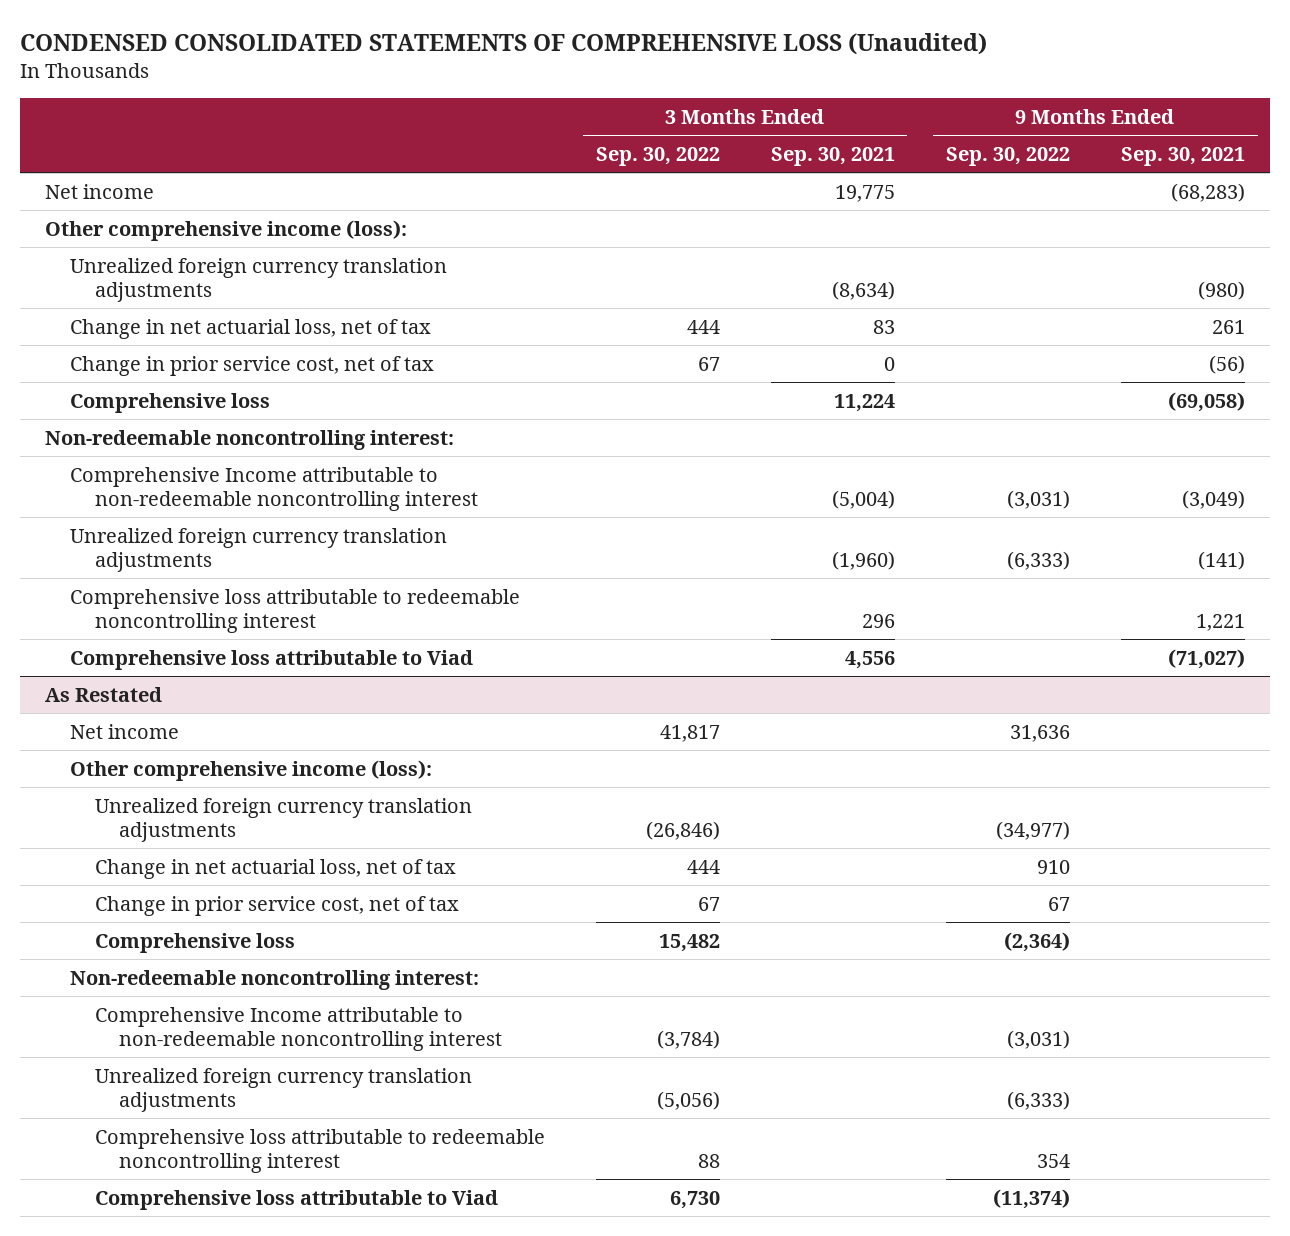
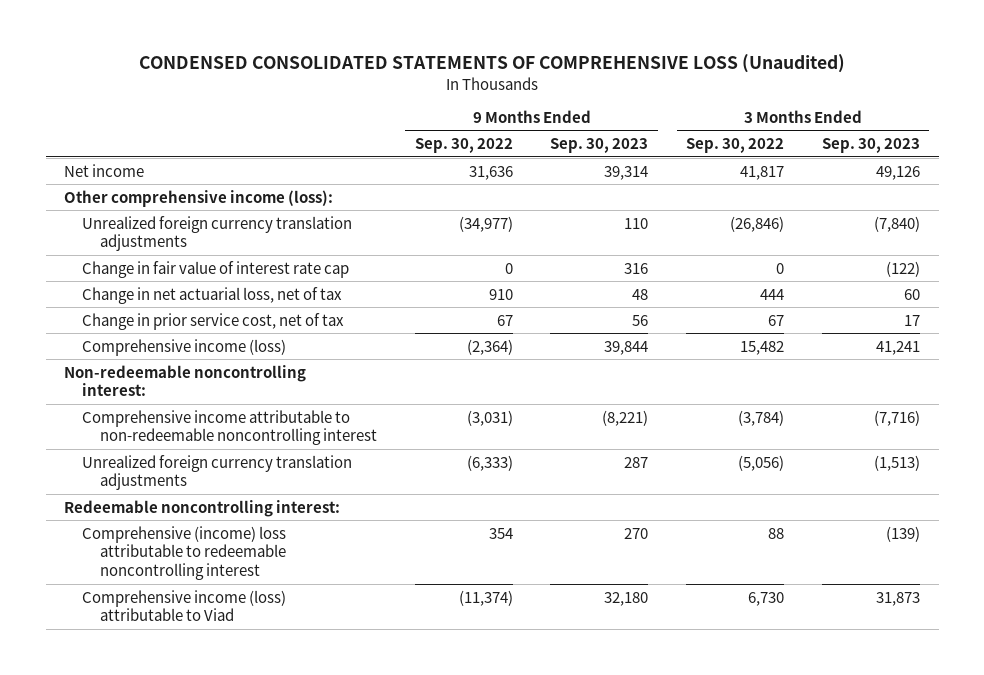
- | 3 Months Ended Sep. 30, 2022 | 3 Months Ended Sep. 30, 2021 | 9 Months Ended Sep. 30, 2022 | 9 Months Ended Sep. 30, 2021
+ | 9 Months Ended Sep. 30, 2022 | 9 Months Ended Sep. 30, 2023 | 3 Months Ended Sep. 30, 2022 | 3 Months Ended Sep. 30, 2023
- Net income | | 19,775 | | (68,283)
- Other comprehensive income (loss):
- Unrealized foreign currency translation adjustments | | (8,634) | | (980)
- Change in net actuarial loss, net of tax | 444 | 83 | | 261
- Change in prior service cost, net of tax | 67 | 0 | | (56)
- Comprehensive loss | | 11,224 | | (69,058)
- Non-redeemable noncontrolling interest:
- Comprehensive Income attributable to non-redeemable noncontrolling interest | | (5,004) | (3,031) | (3,049)
- Unrealized foreign currency translation adjustments | | (1,960) | (6,333) | (141)
- Comprehensive loss attributable to redeemable noncontrolling interest | | 296 | | 1,221
- Comprehensive loss attributable to Viad | | 4,556 | | (71,027)
- As Restated
+ Change in fair value of interest rate cap | 0 | 316 | 0 | (122)
- Comprehensive loss | 15,482 | | (2,364) |
+ Comprehensive income (loss) | (2,364) | 39,844 | 15,482 | 41,241
- Comprehensive Income attributable to non-redeemable noncontrolling interest | (3,784) | | (3,031) |
+ Comprehensive income attributable to non-redeemable noncontrolling interest | (3,031) | (8,221) | (3,784) | (7,716)
- Comprehensive loss attributable to redeemable noncontrolling interest | 88 | | 354 |
- Comprehensive loss attributable to Viad | 6,730 | | (11,374) |
+ Redeemable noncontrolling interest:
+ Comprehensive (income) loss attributable to redeemable noncontrolling interest | 354 | 270 | 88 | (139)
+ Comprehensive income (loss) attributable to Viad | (11,374) | 32,180 | 6,730 | 31,873

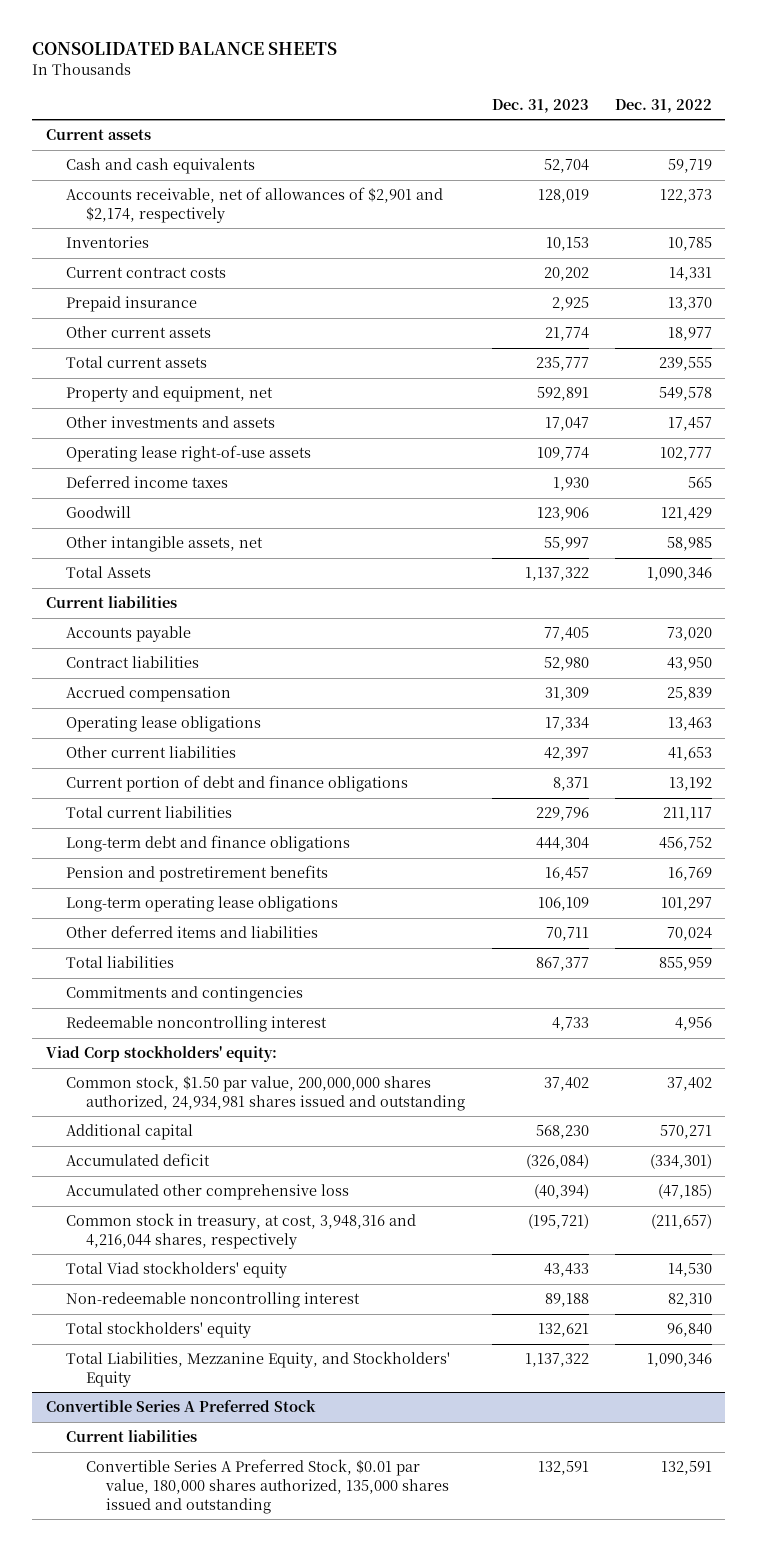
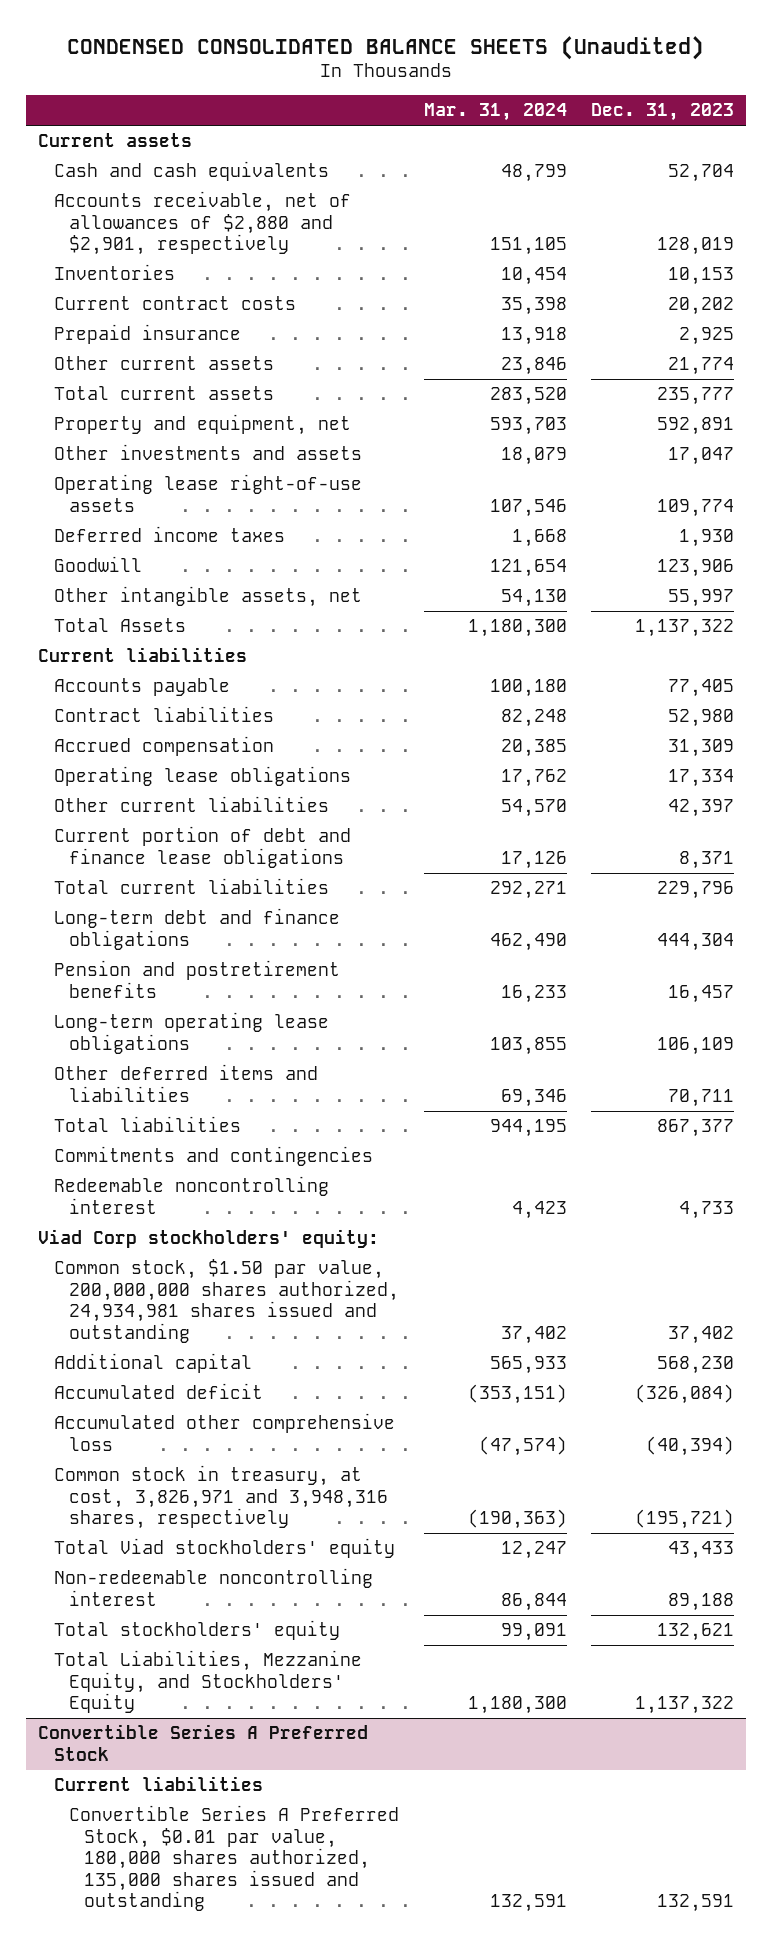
- CONSOLIDATED BALANCE SHEETS
+ CONDENSED CONSOLIDATED BALANCE SHEETS (Unaudited)
- | Dec. 31, 2023 | Dec. 31, 2022
+ | Mar. 31, 2024 | Dec. 31, 2023
- Accounts receivable, net of allowances of $2,901 and $2,174, respectively | 128,019 | 122,373
+ Accounts receivable, net of allowances of $2,880 and $2,901, respectively | 151,105 | 128,019
- Current portion of debt and finance obligations | 8,371 | 13,192
+ Current portion of debt and finance lease obligations | 17,126 | 8,371
- Common stock in treasury, at cost, 3,948,316 and 4,216,044 shares, respectively | (195,721) | (211,657)
+ Common stock in treasury, at cost, 3,826,971 and 3,948,316 shares, respectively | (190,363) | (195,721)

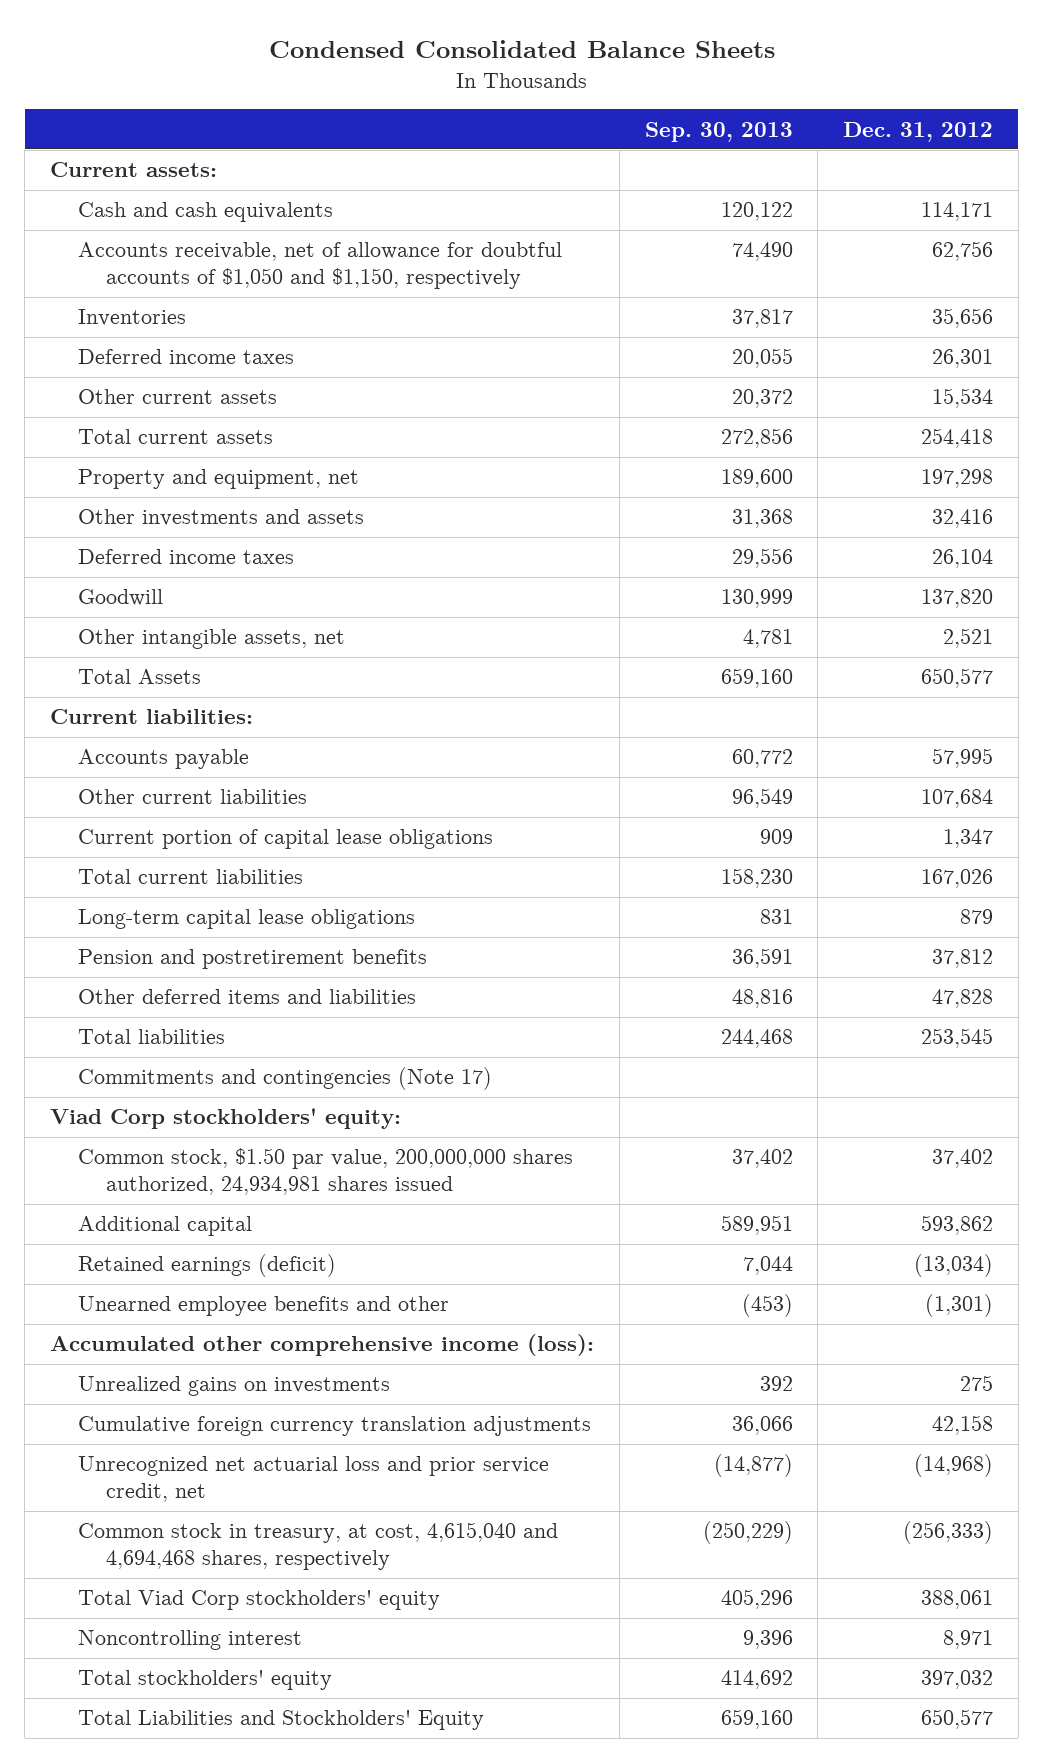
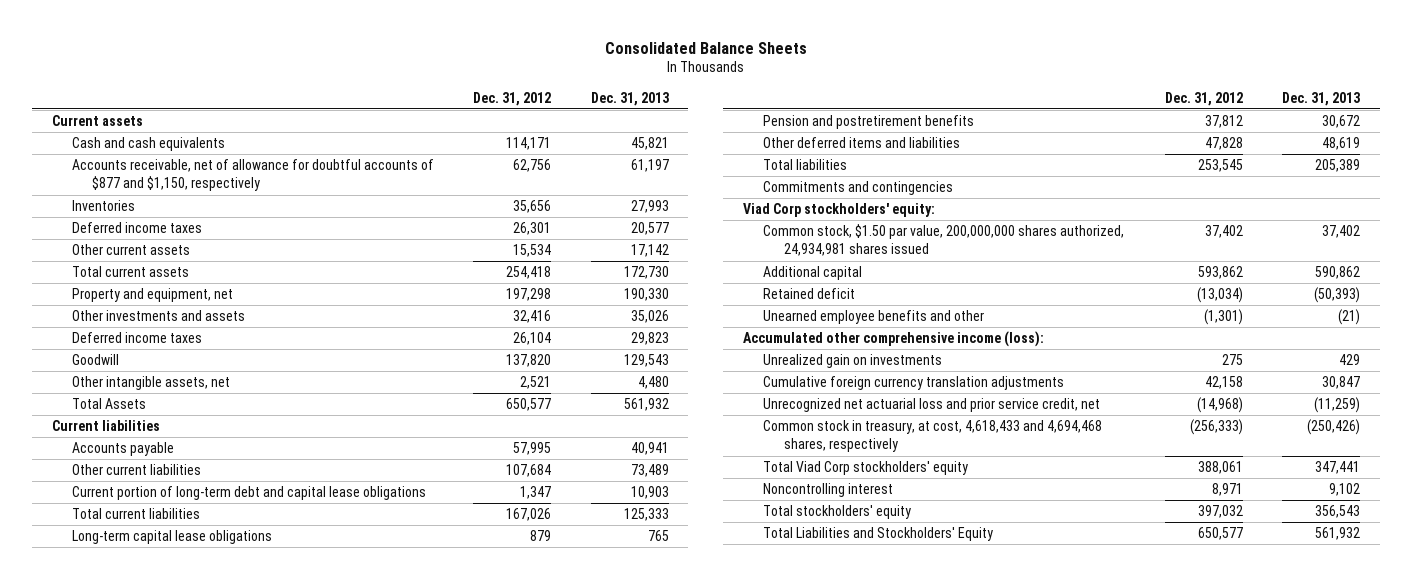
- Condensed Consolidated Balance Sheets
+ Consolidated Balance Sheets
- | Sep. 30, 2013 | Dec. 31, 2012
+ | Dec. 31, 2012 | Dec. 31, 2013
- Current assets:
+ Current assets
- Accounts receivable, net of allowance for doubtful accounts of $1,050 and $1,150, respectively | 74,490 | 62,756
+ Accounts receivable, net of allowance for doubtful accounts of $877 and $1,150, respectively | 62,756 | 61,197
- Current liabilities:
+ Current liabilities
- Current portion of capital lease obligations | 909 | 1,347
+ Current portion of long-term debt and capital lease obligations | 1,347 | 10,903
- Commitments and contingencies (Note 17)
+ Commitments and contingencies
- Retained earnings (deficit) | 7,044 | (13,034)
+ Retained deficit | (13,034) | (50,393)
- Unrealized gains on investments | 392 | 275
+ Unrealized gain on investments | 275 | 429
- Common stock in treasury, at cost, 4,615,040 and 4,694,468 shares, respectively | (250,229) | (256,333)
+ Common stock in treasury, at cost, 4,618,433 and 4,694,468 shares, respectively | (256,333) | (250,426)

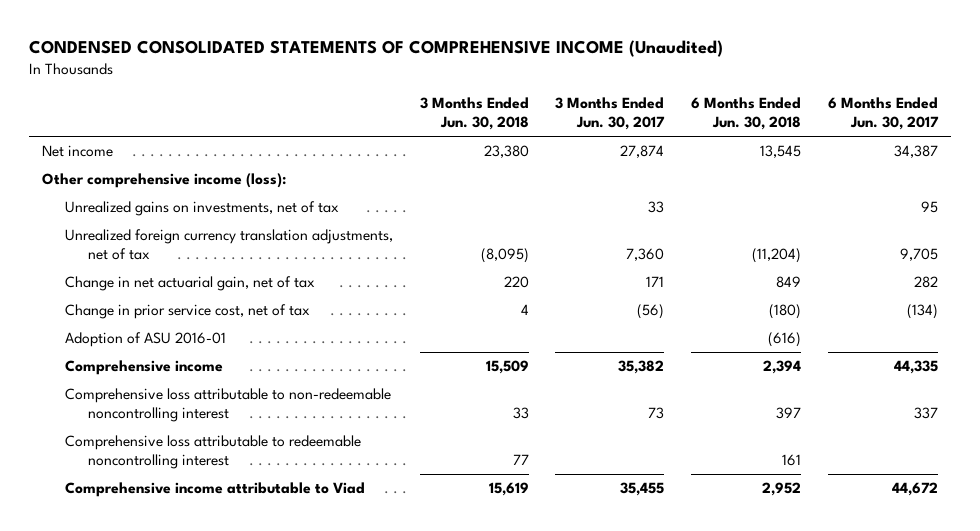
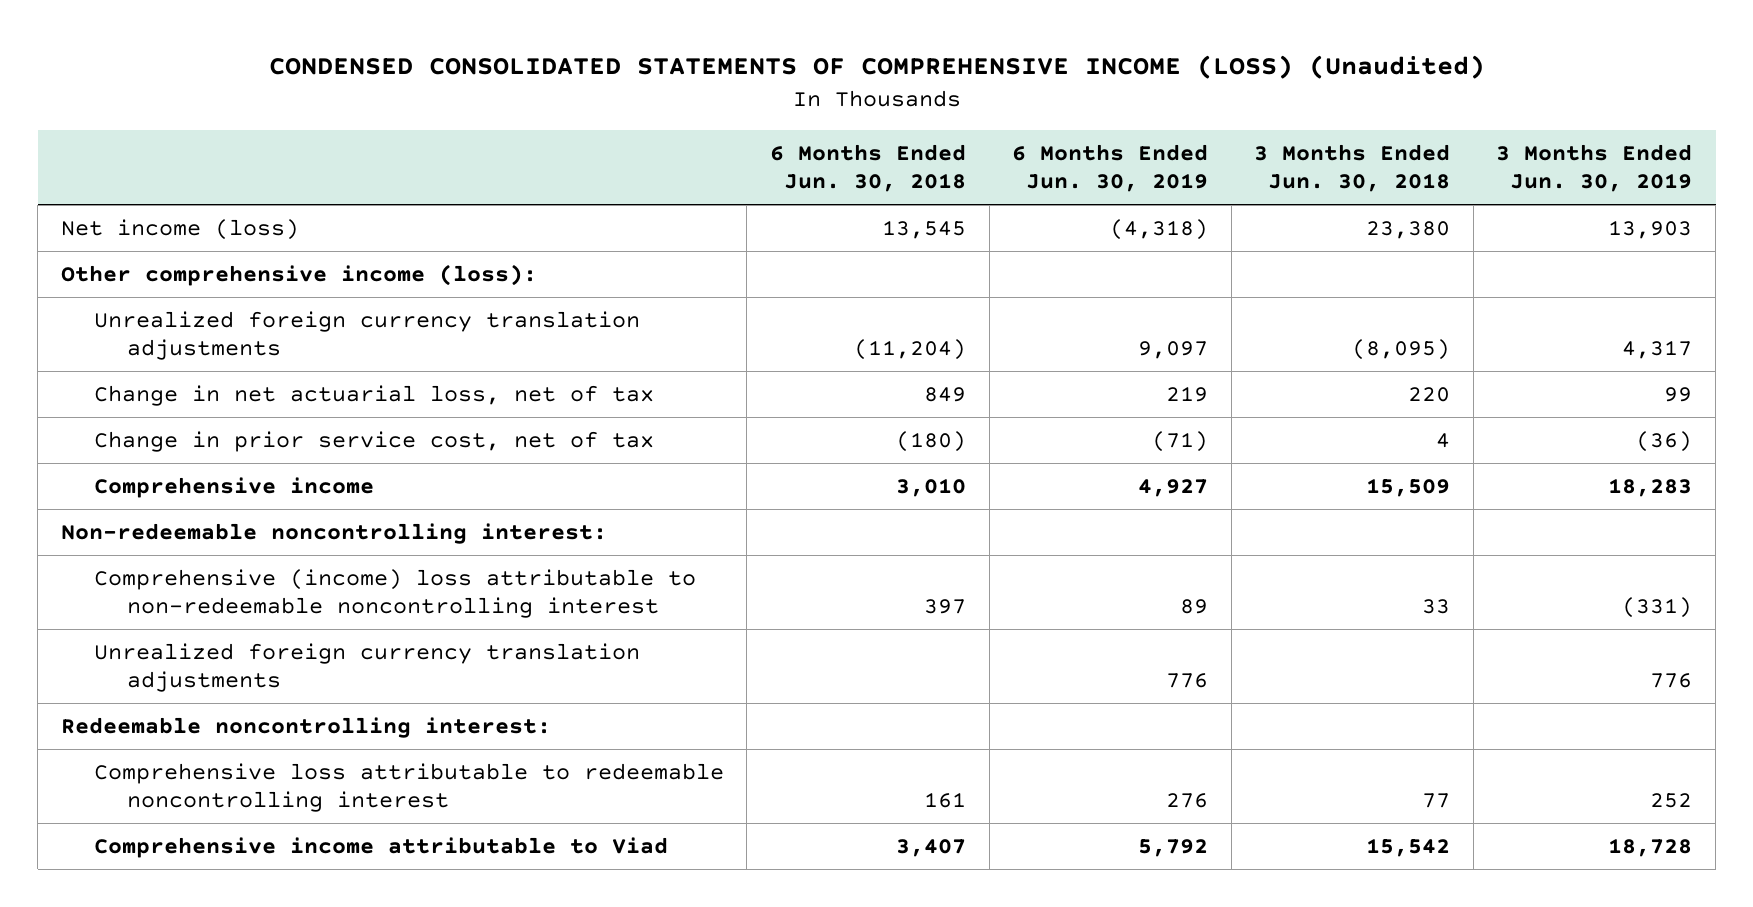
- CONDENSED CONSOLIDATED STATEMENTS OF COMPREHENSIVE INCOME (Unaudited)
+ CONDENSED CONSOLIDATED STATEMENTS OF COMPREHENSIVE INCOME (LOSS) (Unaudited)
- | 3 Months Ended Jun. 30, 2018 | 3 Months Ended Jun. 30, 2017 | 6 Months Ended Jun. 30, 2018 | 6 Months Ended Jun. 30, 2017
+ | 6 Months Ended Jun. 30, 2018 | 6 Months Ended Jun. 30, 2019 | 3 Months Ended Jun. 30, 2018 | 3 Months Ended Jun. 30, 2019
- Net income | 23,380 | 27,874 | 13,545 | 34,387
+ Net income (loss) | 13,545 | (4,318) | 23,380 | 13,903
- Unrealized gains on investments, net of tax | | 33 | | 95
- Unrealized foreign currency translation adjustments, net of tax | (8,095) | 7,360 | (11,204) | 9,705
- Change in net actuarial gain, net of tax | 220 | 171 | 849 | 282
+ Unrealized foreign currency translation adjustments | (11,204) | 9,097 | (8,095) | 4,317
+ Change in net actuarial loss, net of tax | 849 | 219 | 220 | 99
- Adoption of ASU 2016-01 | | | (616) |
- Comprehensive income | 15,509 | 35,382 | 2,394 | 44,335
- Comprehensive loss attributable to non-redeemable noncontrolling interest | 33 | 73 | 397 | 337
+ Comprehensive income | 3,010 | 4,927 | 15,509 | 18,283
+ Non-redeemable noncontrolling interest:
+ Comprehensive (income) loss attributable to non-redeemable noncontrolling interest | 397 | 89 | 33 | (331)
+ Unrealized foreign currency translation adjustments | | 776 | | 776
+ Redeemable noncontrolling interest:
- Comprehensive income attributable to Viad | 15,619 | 35,455 | 2,952 | 44,672
+ Comprehensive income attributable to Viad | 3,407 | 5,792 | 15,542 | 18,728

